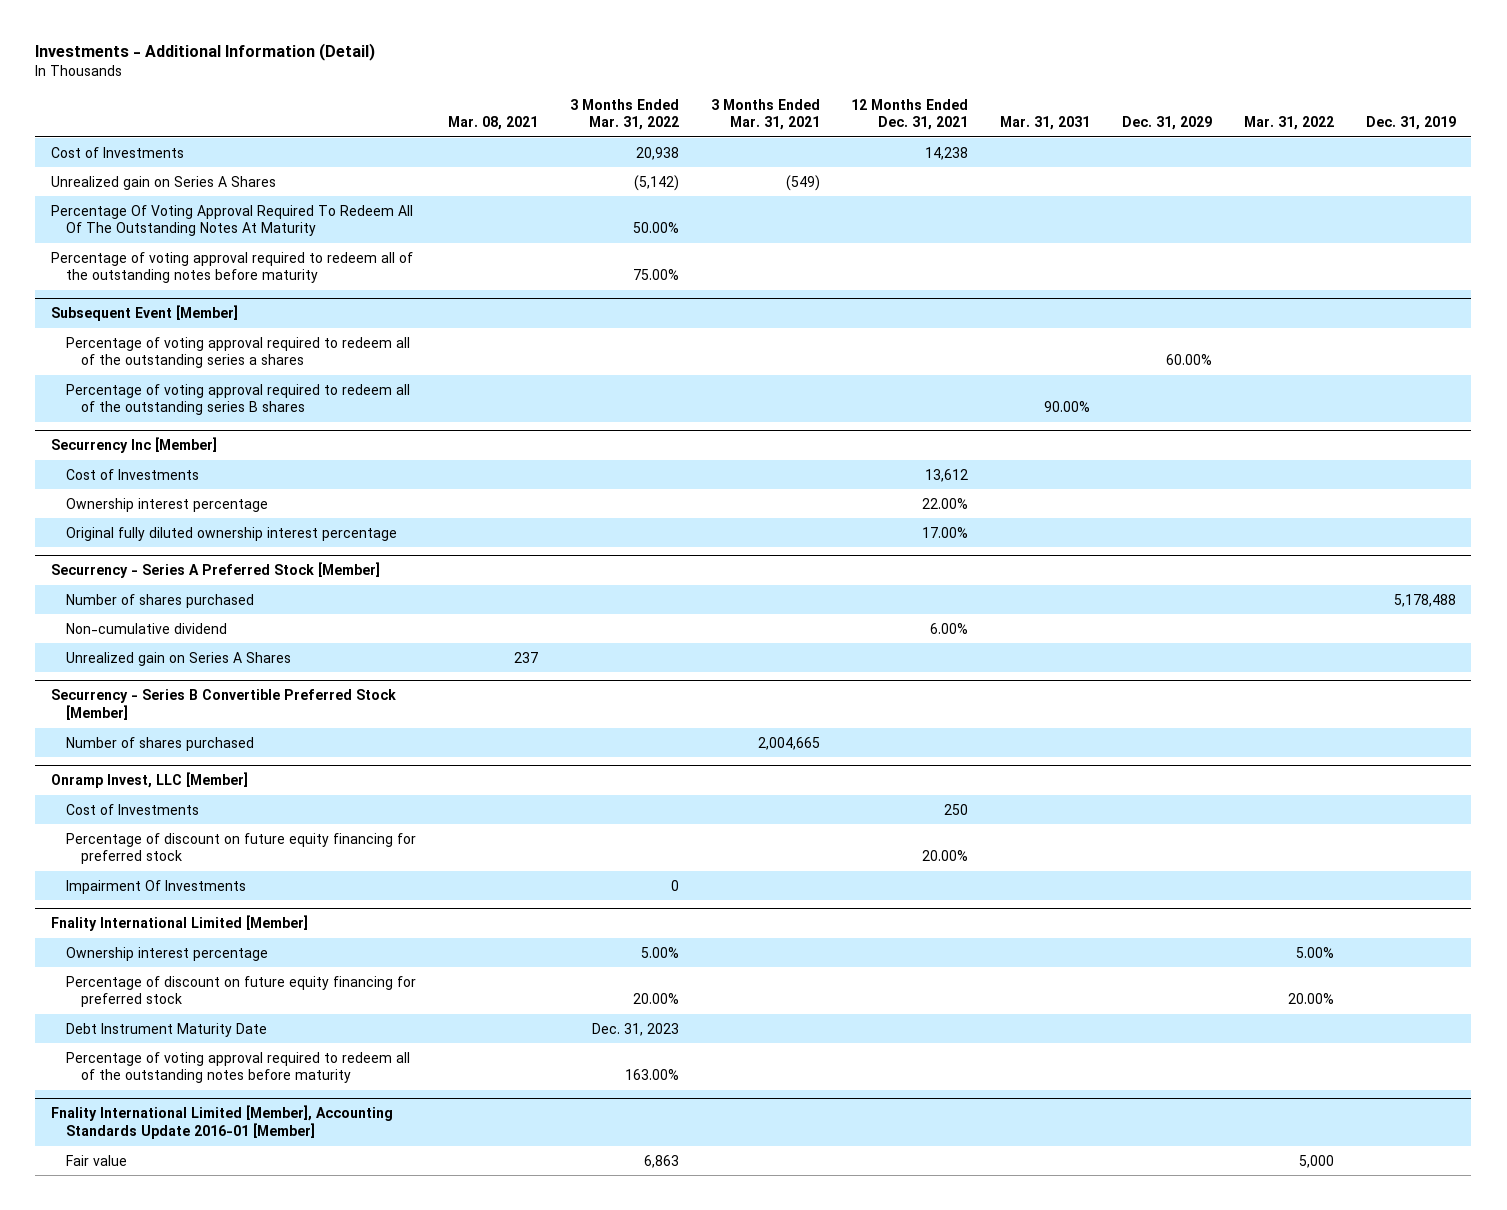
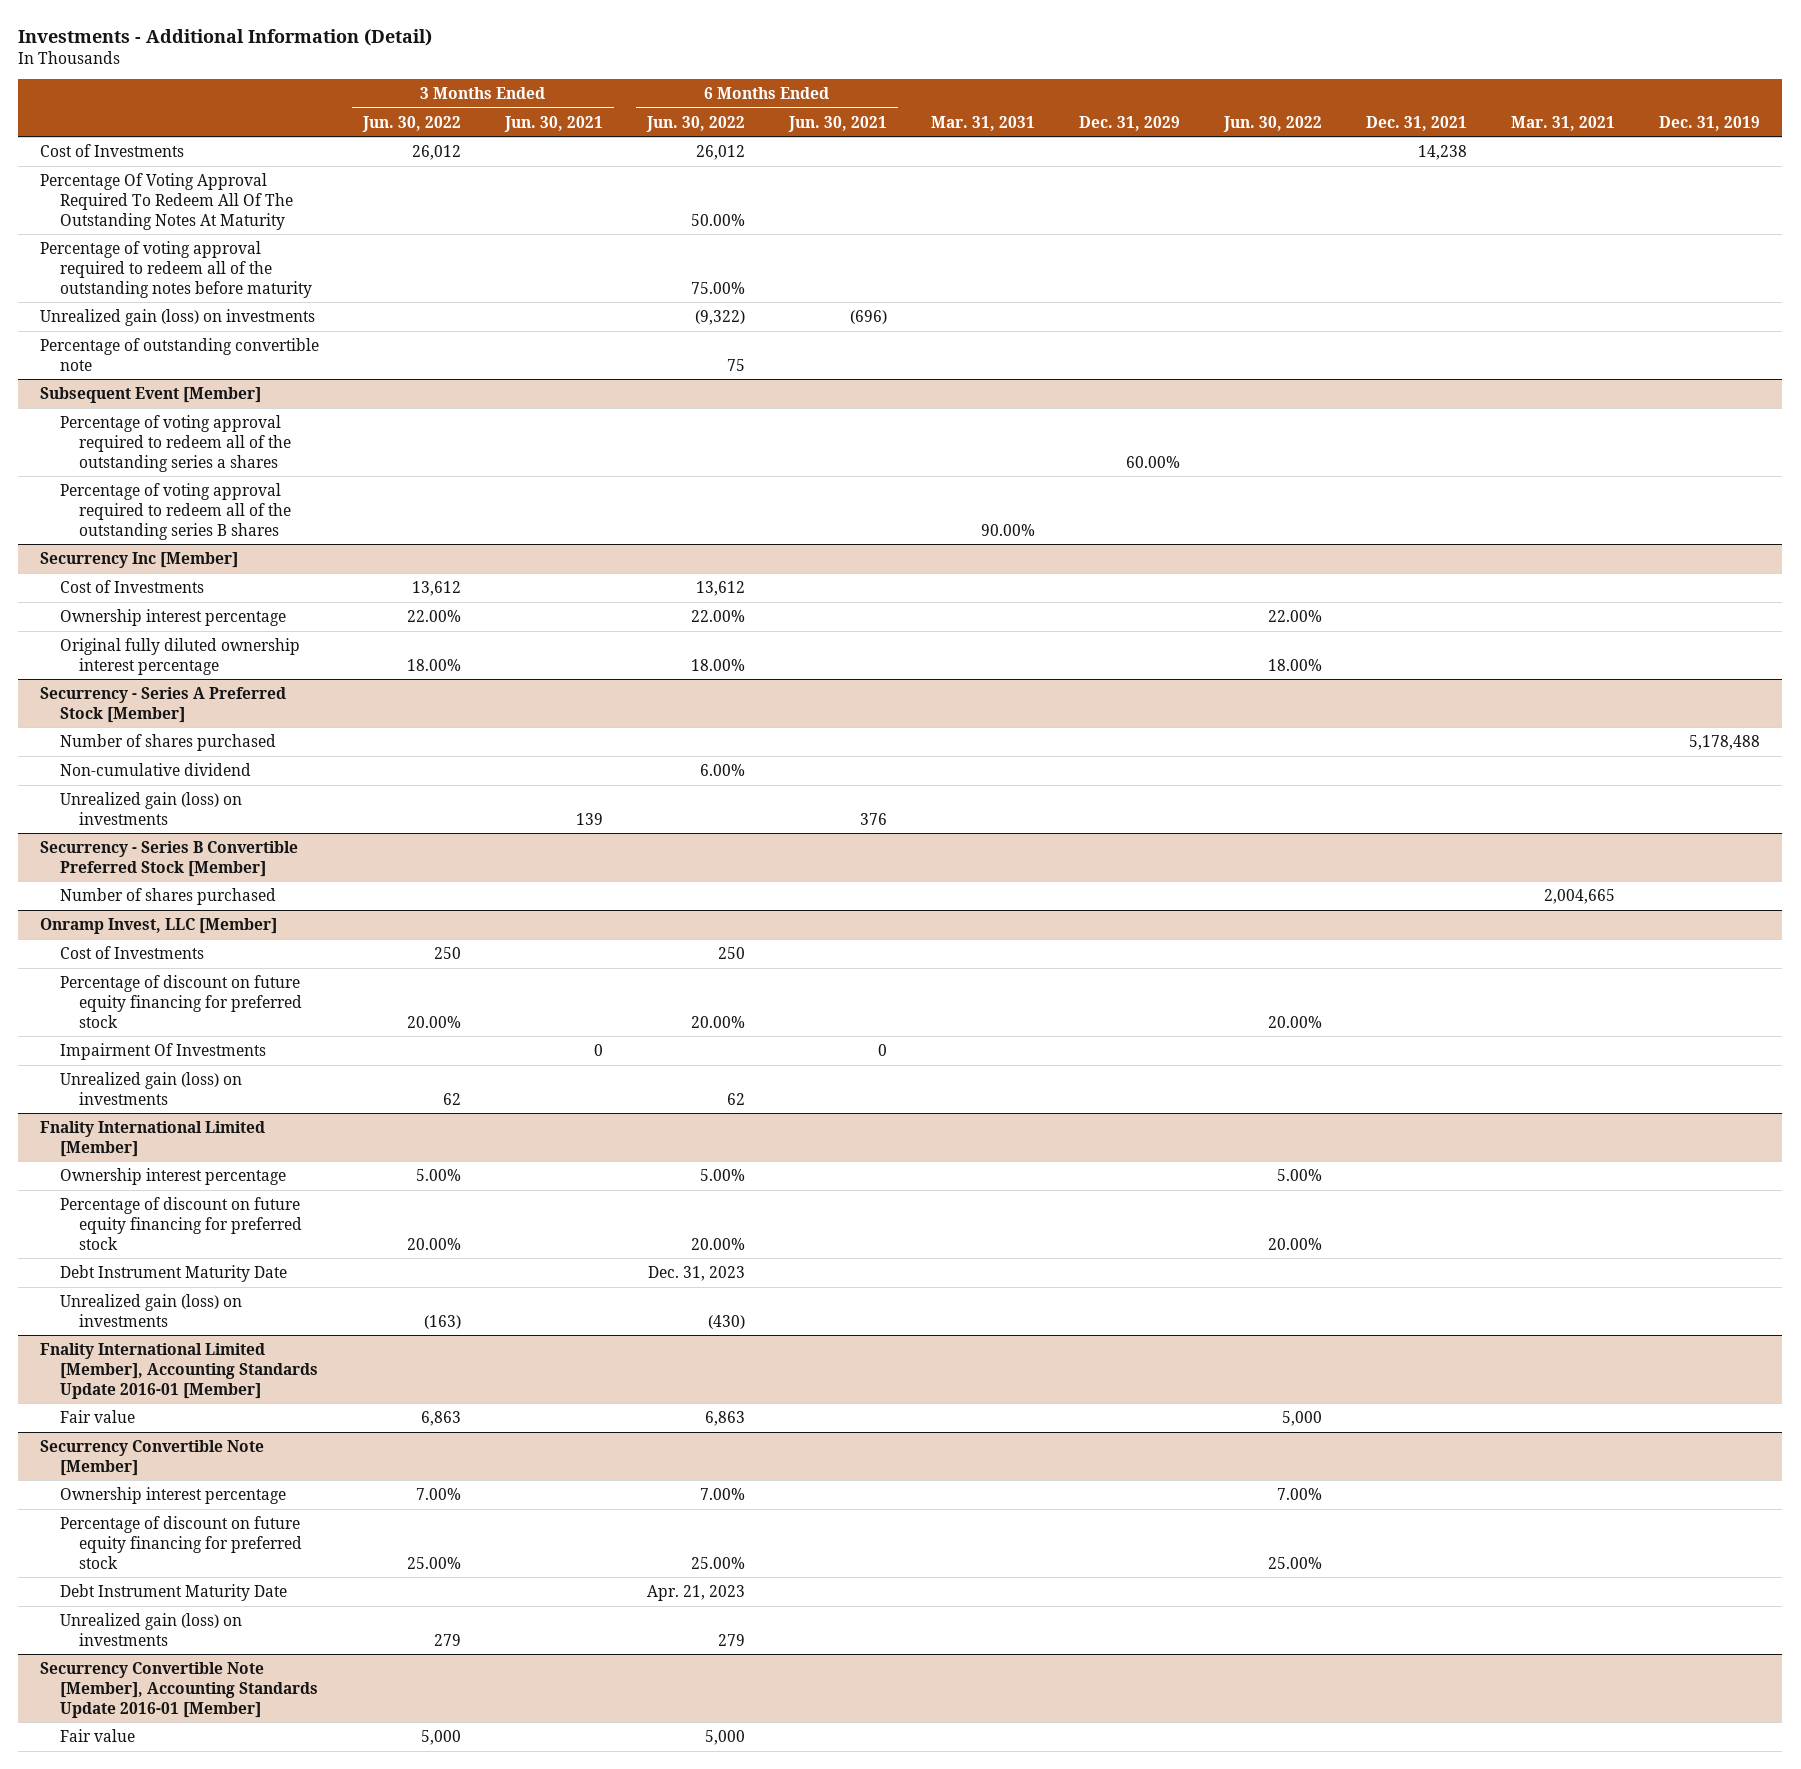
- | Mar. 08, 2021 | 3 Months Ended Mar. 31, 2022 | 3 Months Ended Mar. 31, 2021 | 12 Months Ended Dec. 31, 2021 | Mar. 31, 2031 | Dec. 31, 2029 | Mar. 31, 2022 | Dec. 31, 2019
+ | 3 Months Ended Jun. 30, 2022 | 3 Months Ended Jun. 30, 2021 | 6 Months Ended Jun. 30, 2022 | 6 Months Ended Jun. 30, 2021 | Mar. 31, 2031 | Dec. 31, 2029 | Jun. 30, 2022 | Dec. 31, 2021 | Mar. 31, 2021 | Dec. 31, 2019
- Unrealized gain on Series A Shares | | (5,142) | (549) | | | | |
+ Unrealized gain (loss) on investments | | | (9,322) | (696) | | | | | |
+ Percentage of outstanding convertible note | | | 75 | | | | | | |
@ Securrency - Series A Preferred Stock [Member]
- Unrealized gain on Series A Shares | 237 | | | | | | |
+ Unrealized gain (loss) on investments | | 139 | | 376 | | | | | |
@ Onramp Invest, LLC [Member]
+ Unrealized gain (loss) on investments | 62 | | 62 | | | | | | |
@ Fnality International Limited [Member]
- Percentage of voting approval required to redeem all of the outstanding notes before maturity | | 163.00% | | | | | |
+ Unrealized gain (loss) on investments | (163) | | (430) | | | | | | |
+ Securrency Convertible Note [Member]
+ Ownership interest percentage | 7.00% | | 7.00% | | | | 7.00% | | |
+ Percentage of discount on future equity financing for preferred stock | 25.00% | | 25.00% | | | | 25.00% | | |
+ Debt Instrument Maturity Date | | | Apr. 21, 2023 | | | | | | |
+ Unrealized gain (loss) on investments | 279 | | 279 | | | | | | |
+ Securrency Convertible Note [Member], Accounting Standards Update 2016-01 [Member]
+ Fair value | 5,000 | | 5,000 | | | | | | |

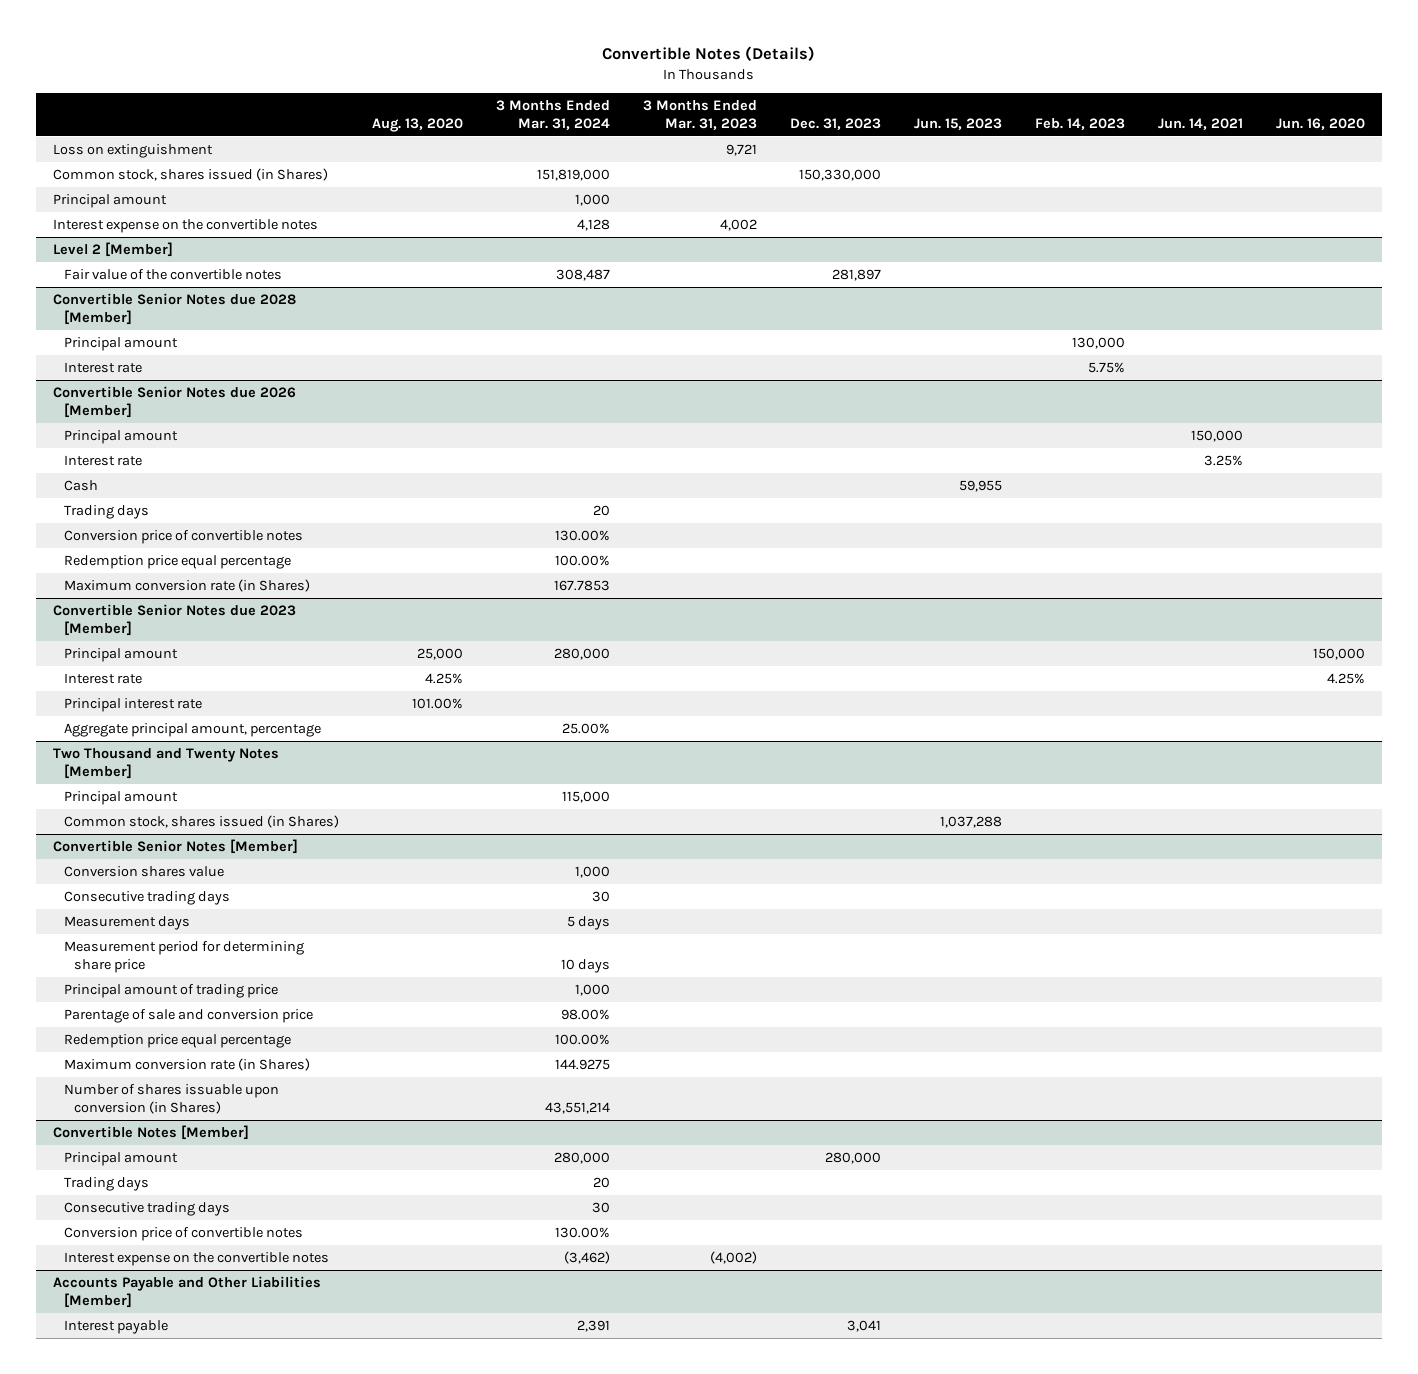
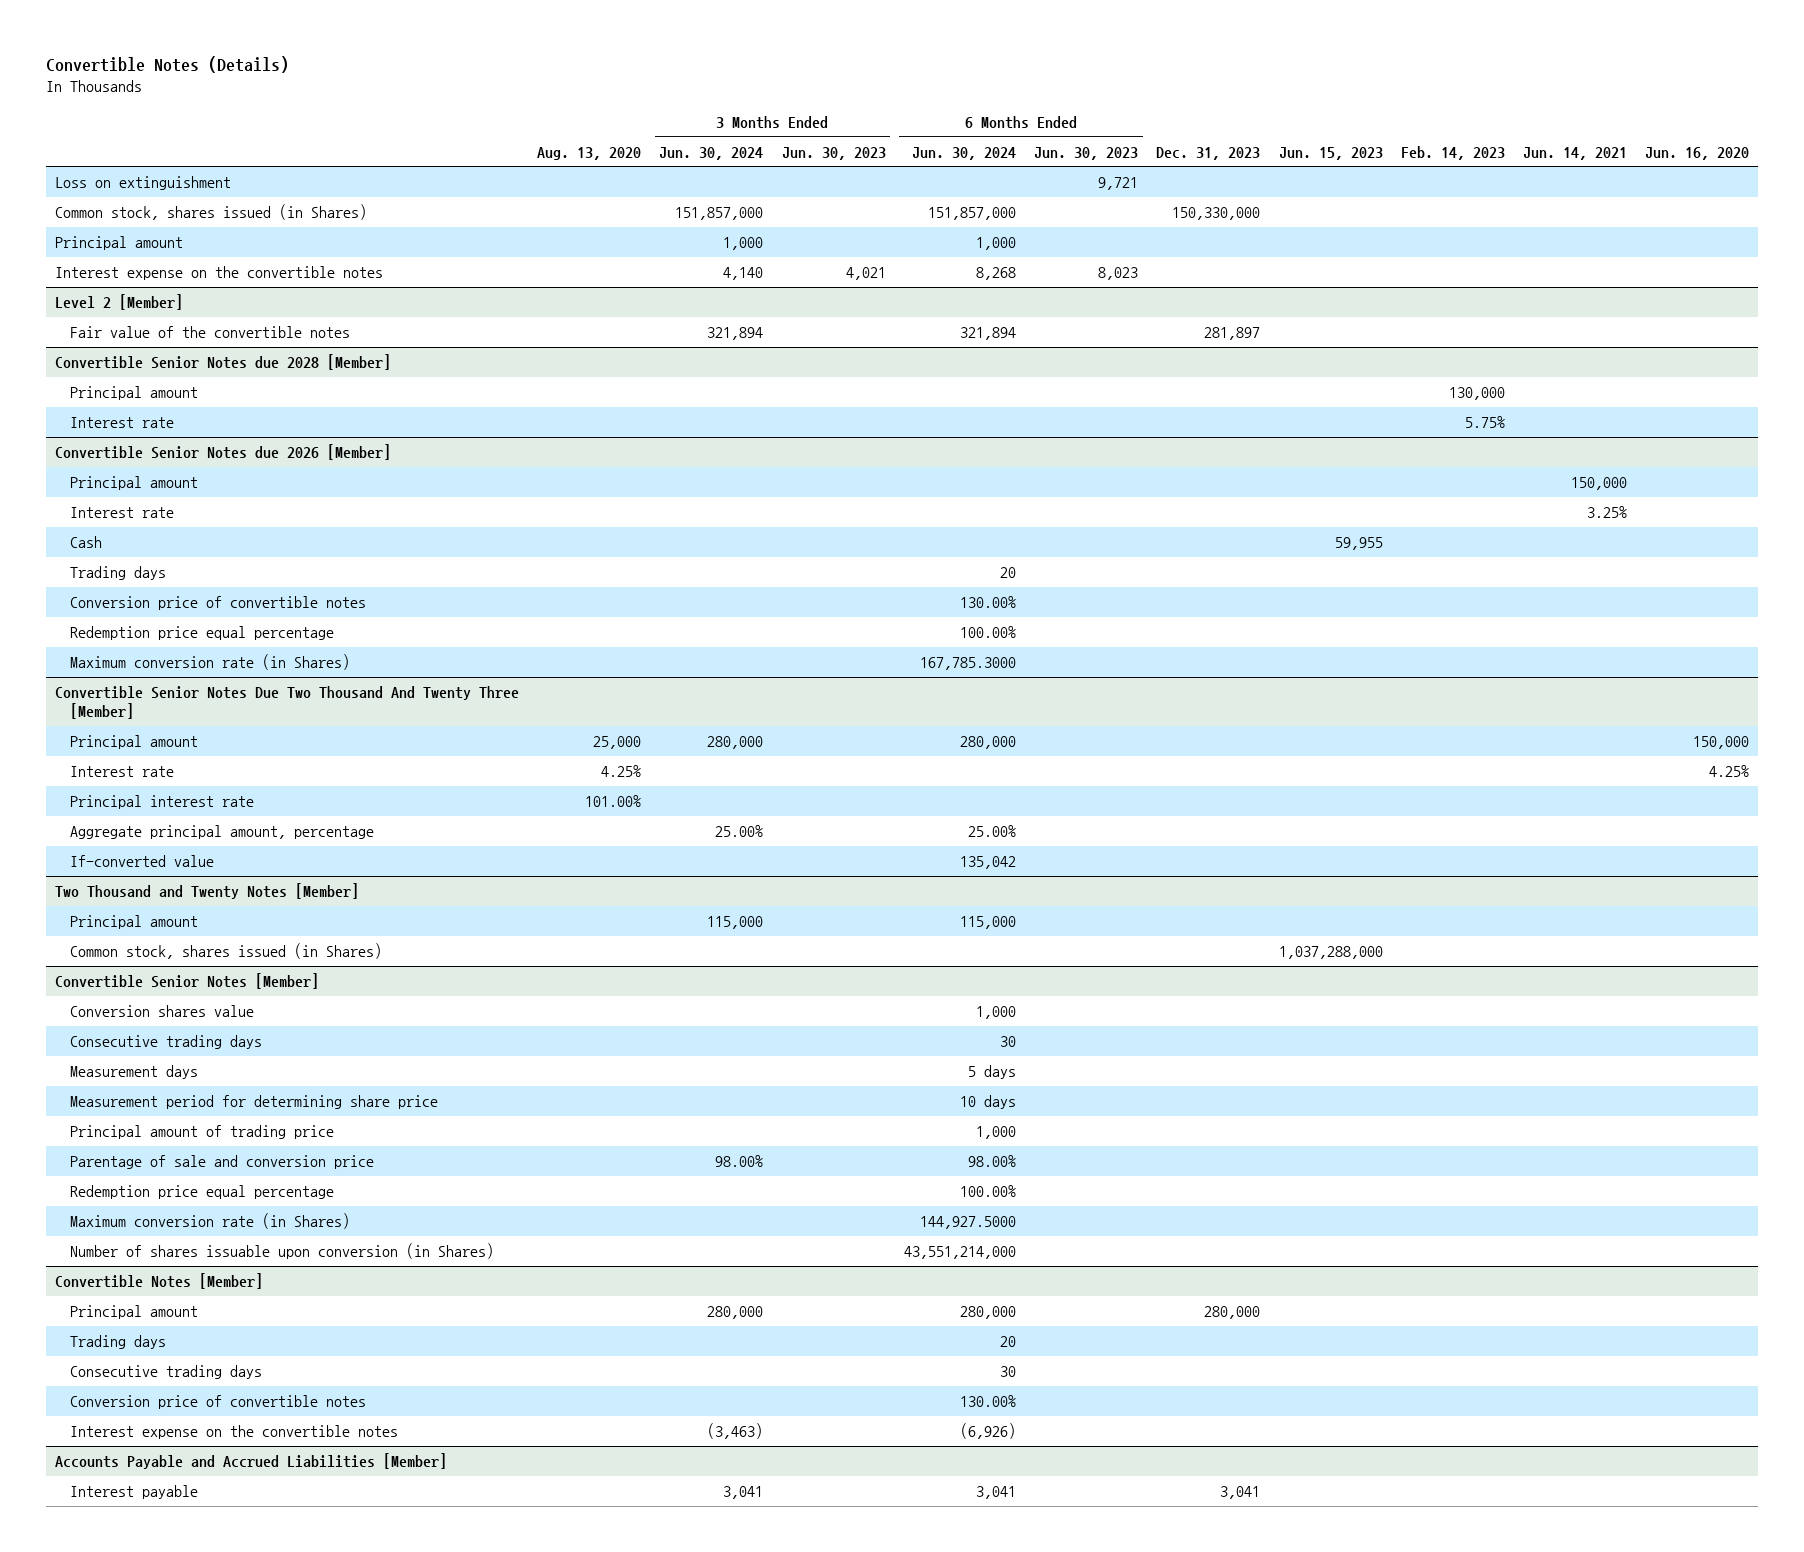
- | Aug. 13, 2020 | 3 Months Ended Mar. 31, 2024 | 3 Months Ended Mar. 31, 2023 | Dec. 31, 2023 | Jun. 15, 2023 | Feb. 14, 2023 | Jun. 14, 2021 | Jun. 16, 2020
+ | Aug. 13, 2020 | 3 Months Ended Jun. 30, 2024 | 3 Months Ended Jun. 30, 2023 | 6 Months Ended Jun. 30, 2024 | 6 Months Ended Jun. 30, 2023 | Dec. 31, 2023 | Jun. 15, 2023 | Feb. 14, 2023 | Jun. 14, 2021 | Jun. 16, 2020
- Convertible Senior Notes due 2023 [Member]
+ Convertible Senior Notes Due Two Thousand And Twenty Three [Member]
+ If-converted value | | | | 135,042 | | | | | |
@ Two Thousand and Twenty Notes [Member]
- Common stock, shares issued (in Shares) | | | | | 1,037,288 | | |
+ Common stock, shares issued (in Shares) | | | | | | | 1,037,288,000 | | |
- Accounts Payable and Other Liabilities [Member]
+ Accounts Payable and Accrued Liabilities [Member]

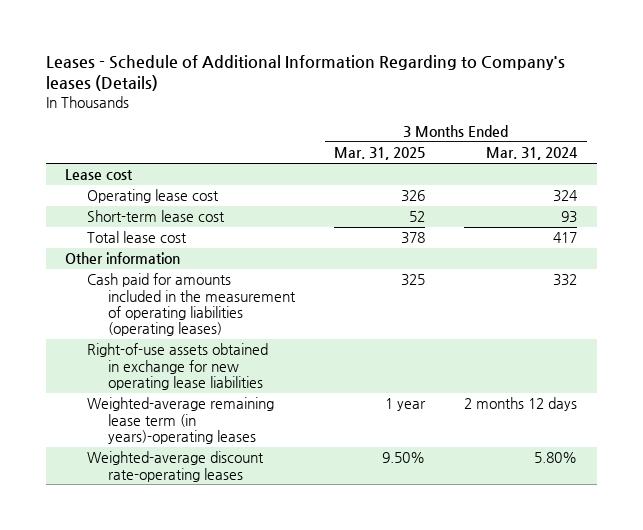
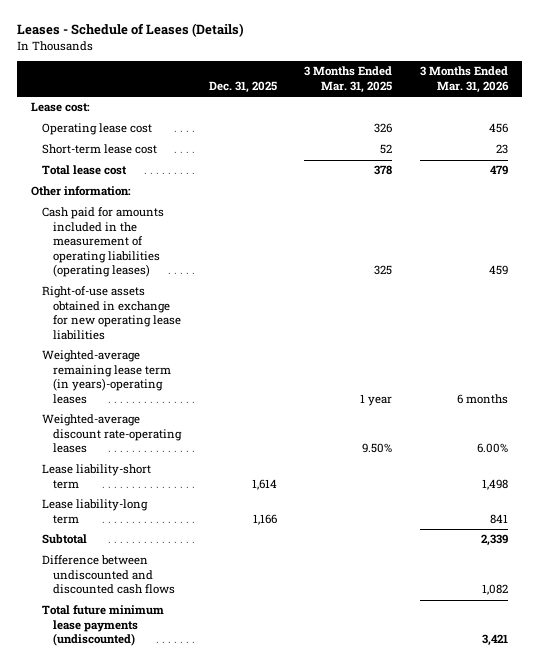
- Leases - Schedule of Additional Information Regarding to Company's leases (Details)
+ Leases - Schedule of Leases (Details)
- | 3 Months Ended Mar. 31, 2025 | 3 Months Ended Mar. 31, 2024
+ | Dec. 31, 2025 | 3 Months Ended Mar. 31, 2025 | 3 Months Ended Mar. 31, 2026
- Lease cost
+ Lease cost:
- Other information
+ Other information:
+ Lease liability-short term | 1,614 | | 1,498
+ Lease liability-long term | 1,166 | | 841
+ Subtotal | | | 2,339
+ Difference between undiscounted and discounted cash flows | | | 1,082
+ Total future minimum lease payments (undiscounted) | | | 3,421

